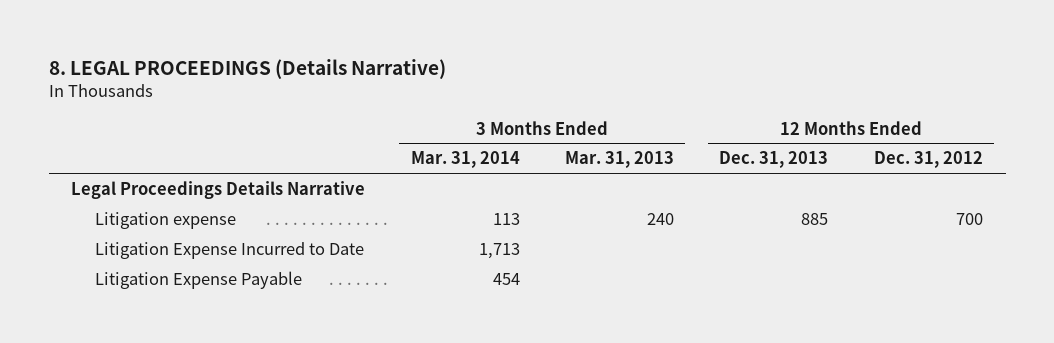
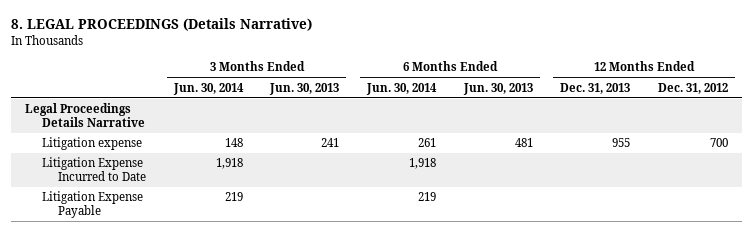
- | 3 Months Ended Mar. 31, 2014 | 3 Months Ended Mar. 31, 2013 | 12 Months Ended Dec. 31, 2013 | 12 Months Ended Dec. 31, 2012
+ | 3 Months Ended Jun. 30, 2014 | 3 Months Ended Jun. 30, 2013 | 6 Months Ended Jun. 30, 2014 | 6 Months Ended Jun. 30, 2013 | 12 Months Ended Dec. 31, 2013 | 12 Months Ended Dec. 31, 2012
- Litigation expense | 113 | 240 | 885 | 700
+ Litigation expense | 148 | 241 | 261 | 481 | 955 | 700

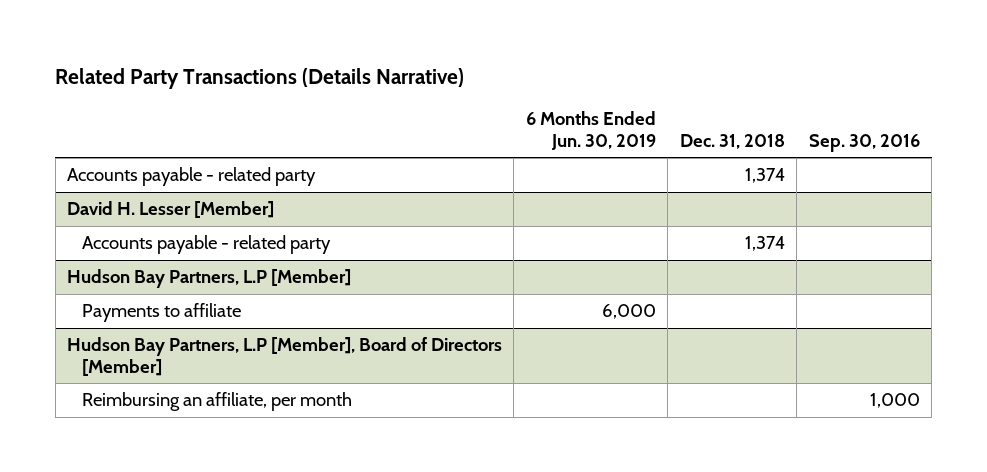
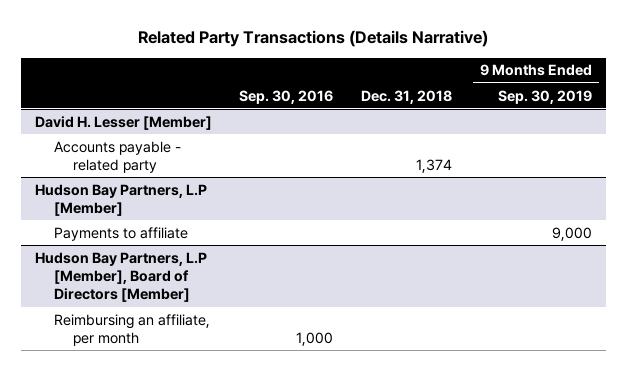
- | 6 Months Ended Jun. 30, 2019 | Dec. 31, 2018 | Sep. 30, 2016
+ | Sep. 30, 2016 | Dec. 31, 2018 | 9 Months Ended Sep. 30, 2019
- Accounts payable - related party | | 1,374 |

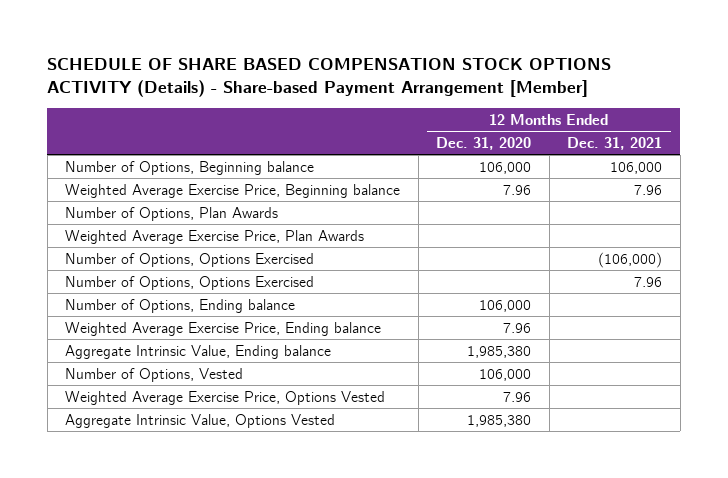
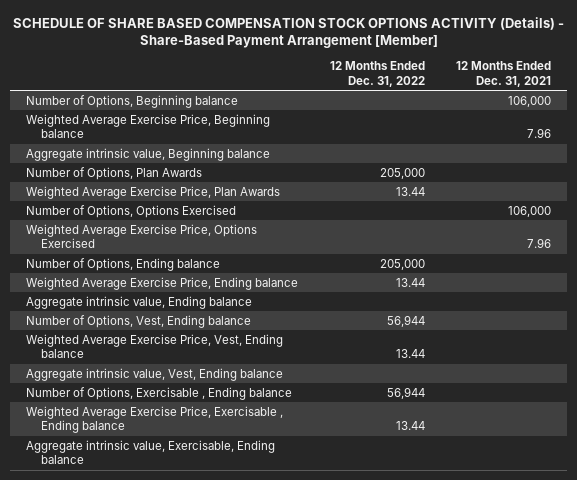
- SCHEDULE OF SHARE BASED COMPENSATION STOCK OPTIONS ACTIVITY (Details) - Share-based Payment Arrangement [Member]
+ SCHEDULE OF SHARE BASED COMPENSATION STOCK OPTIONS ACTIVITY (Details) - Share-Based Payment Arrangement [Member]
- | 12 Months Ended Dec. 31, 2020 | 12 Months Ended Dec. 31, 2021
+ | 12 Months Ended Dec. 31, 2022 | 12 Months Ended Dec. 31, 2021
+ Aggregate intrinsic value, Beginning balance
- Number of Options, Options Exercised | | (106,000)
- Number of Options, Options Exercised | | 7.96
+ Number of Options, Options Exercised | | 106,000
+ Weighted Average Exercise Price, Options Exercised | | 7.96
- Aggregate Intrinsic Value, Ending balance | 1,985,380 |
- Number of Options, Vested | 106,000 |
- Weighted Average Exercise Price, Options Vested | 7.96 |
- Aggregate Intrinsic Value, Options Vested | 1,985,380 |
+ Aggregate intrinsic value, Ending balance
+ Number of Options, Vest, Ending balance | 56,944 |
+ Weighted Average Exercise Price, Vest, Ending balance | 13.44 |
+ Aggregate intrinsic value, Vest, Ending balance
+ Number of Options, Exercisable , Ending balance | 56,944 |
+ Weighted Average Exercise Price, Exercisable , Ending balance | 13.44 |
+ Aggregate intrinsic value, Exercisable, Ending balance

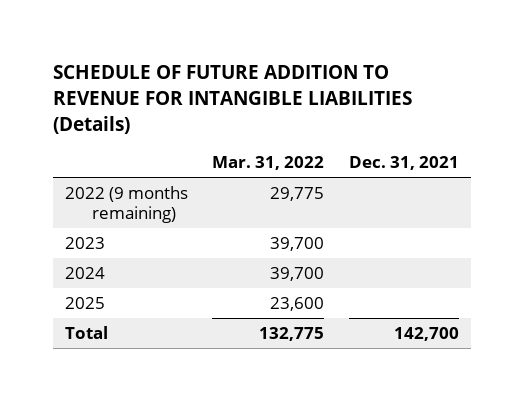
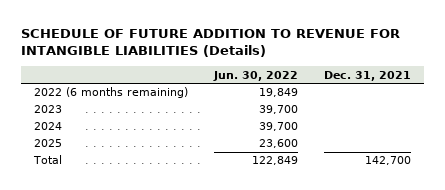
- | Mar. 31, 2022 | Dec. 31, 2021
+ | Jun. 30, 2022 | Dec. 31, 2021
- 2022 (9 months remaining) | 29,775 |
+ 2022 (6 months remaining) | 19,849 |

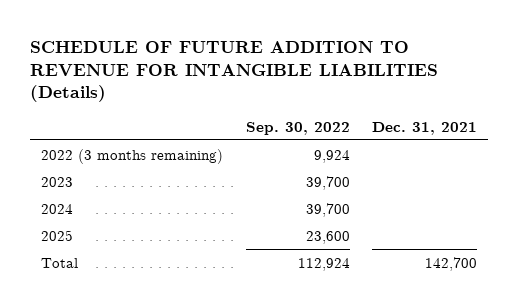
- | Jun. 30, 2022 | Dec. 31, 2021
+ | Sep. 30, 2022 | Dec. 31, 2021
- 2022 (6 months remaining) | 19,849 |
+ 2022 (3 months remaining) | 9,924 |

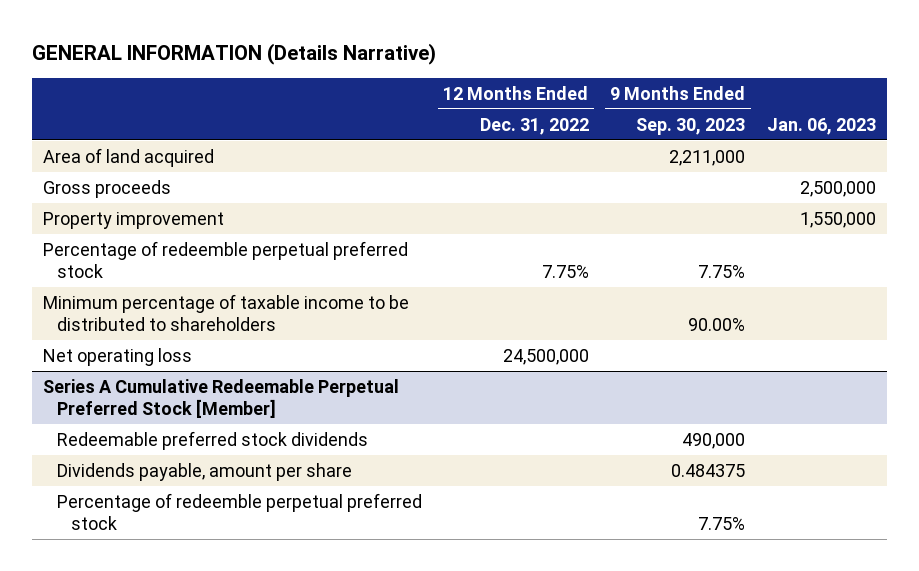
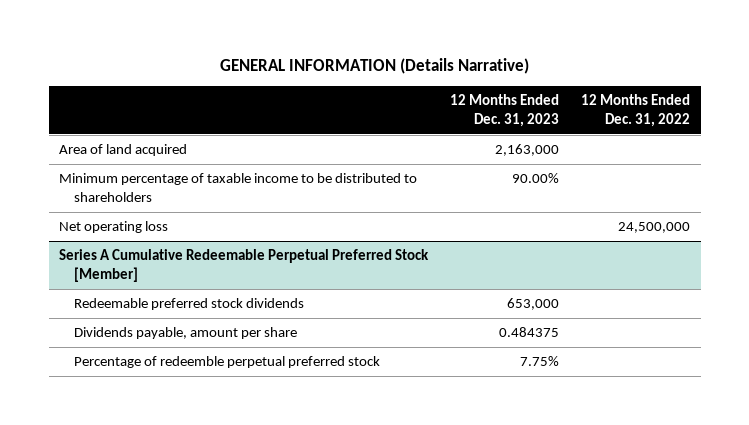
- | 12 Months Ended Dec. 31, 2022 | 9 Months Ended Sep. 30, 2023 | Jan. 06, 2023
+ | 12 Months Ended Dec. 31, 2023 | 12 Months Ended Dec. 31, 2022
- Gross proceeds | | | 2,500,000
- Property improvement | | | 1,550,000
- Percentage of redeemble perpetual preferred stock | 7.75% | 7.75% |

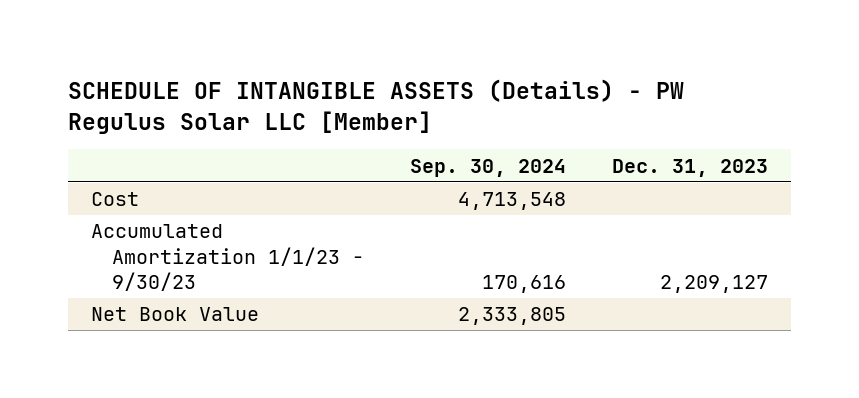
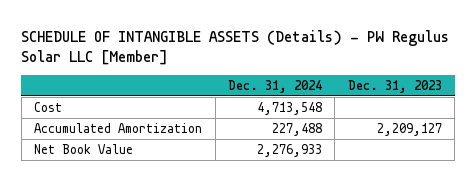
- | Sep. 30, 2024 | Dec. 31, 2023
+ | Dec. 31, 2024 | Dec. 31, 2023
- Accumulated Amortization 1/1/23 - 9/30/23 | 170,616 | 2,209,127
+ Accumulated Amortization | 227,488 | 2,209,127

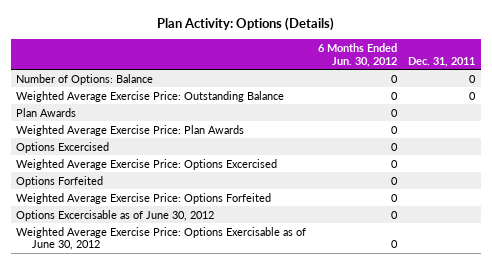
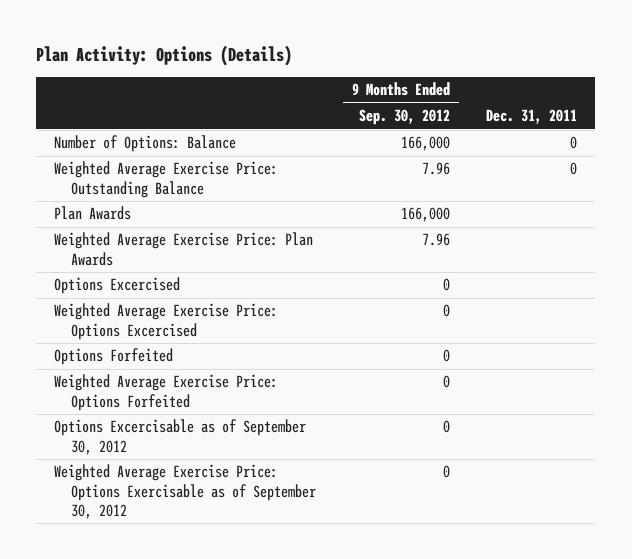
- | 6 Months Ended Jun. 30, 2012 | Dec. 31, 2011
+ | 9 Months Ended Sep. 30, 2012 | Dec. 31, 2011
- Options Excercisable as of June 30, 2012 | 0 |
- Weighted Average Exercise Price: Options Exercisable as of June 30, 2012 | 0 |
+ Options Excercisable as of September 30, 2012 | 0 |
+ Weighted Average Exercise Price: Options Exercisable as of September 30, 2012 | 0 |

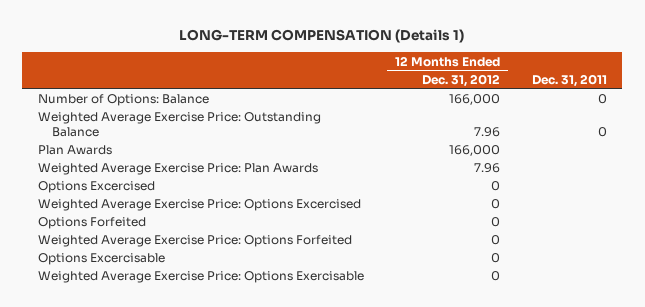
- Plan Activity: Options (Details)
+ LONG-TERM COMPENSATION (Details 1)
- | 9 Months Ended Sep. 30, 2012 | Dec. 31, 2011
+ | 12 Months Ended Dec. 31, 2012 | Dec. 31, 2011
- Options Excercisable as of September 30, 2012 | 0 |
- Weighted Average Exercise Price: Options Exercisable as of September 30, 2012 | 0 |
+ Options Excercisable | 0 |
+ Weighted Average Exercise Price: Options Exercisable | 0 |

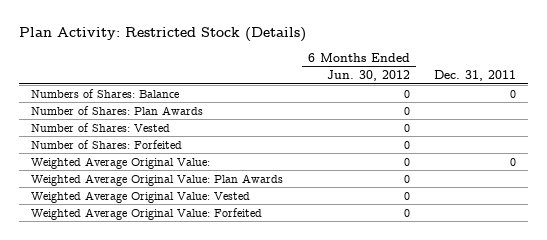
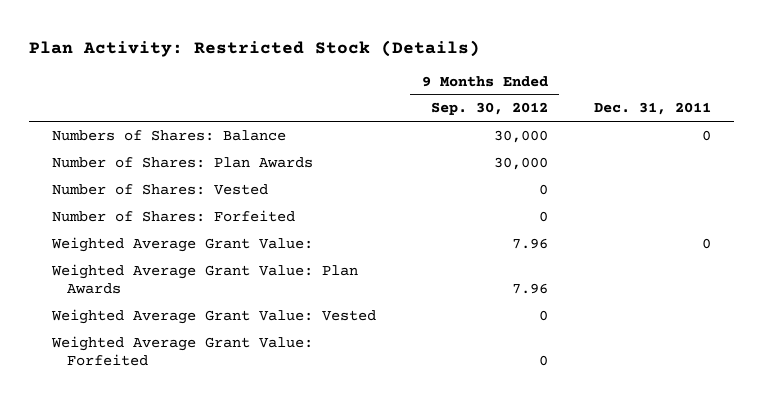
- | 6 Months Ended Jun. 30, 2012 | Dec. 31, 2011
+ | 9 Months Ended Sep. 30, 2012 | Dec. 31, 2011
- Weighted Average Original Value: | 0 | 0
- Weighted Average Original Value: Plan Awards | 0 |
- Weighted Average Original Value: Vested | 0 |
- Weighted Average Original Value: Forfeited | 0 |
+ Weighted Average Grant Value: | 7.96 | 0
+ Weighted Average Grant Value: Plan Awards | 7.96 |
+ Weighted Average Grant Value: Vested | 0 |
+ Weighted Average Grant Value: Forfeited | 0 |

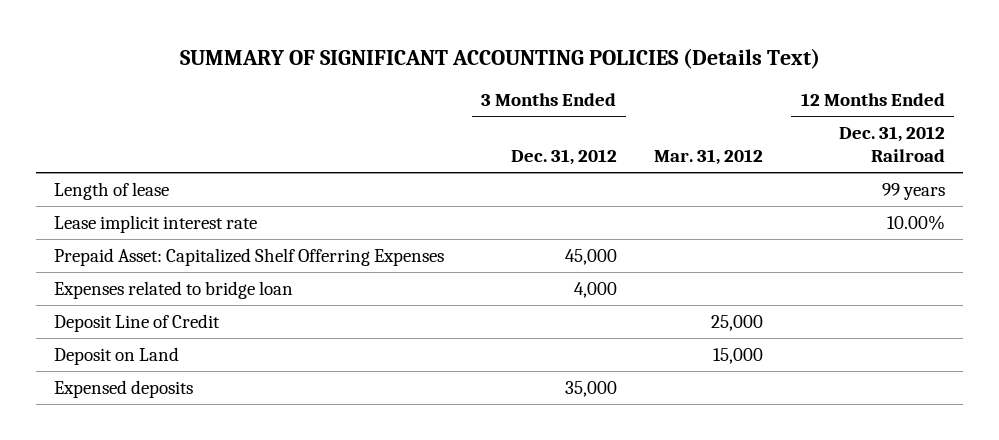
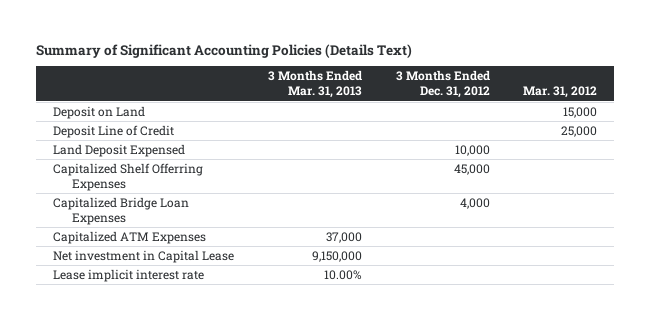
- SUMMARY OF SIGNIFICANT ACCOUNTING POLICIES (Details Text)
+ Summary of Significant Accounting Policies (Details Text)
- | 3 Months Ended Dec. 31, 2012 | Mar. 31, 2012 | 12 Months Ended Dec. 31, 2012 Railroad
+ | 3 Months Ended Mar. 31, 2013 | 3 Months Ended Dec. 31, 2012 | Mar. 31, 2012
- Length of lease | | | 99 years
- Prepaid Asset: Capitalized Shelf Offerring Expenses | 45,000 | |
- Expenses related to bridge loan | 4,000 | |
- Expensed deposits | 35,000 | |
moved down: Deposit Line of Credit | | | 25,000
+ Land Deposit Expensed | | 10,000 |
+ Capitalized Shelf Offerring Expenses | | 45,000 |
+ Capitalized Bridge Loan Expenses | | 4,000 |
+ Capitalized ATM Expenses | 37,000 | |
+ Net investment in Capital Lease | 9,150,000 | |
moved down: Lease implicit interest rate | 10.00% | |

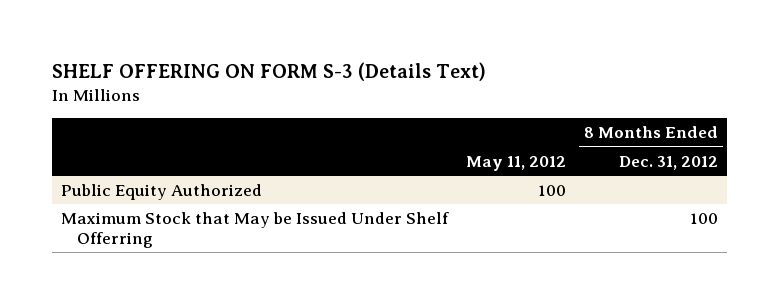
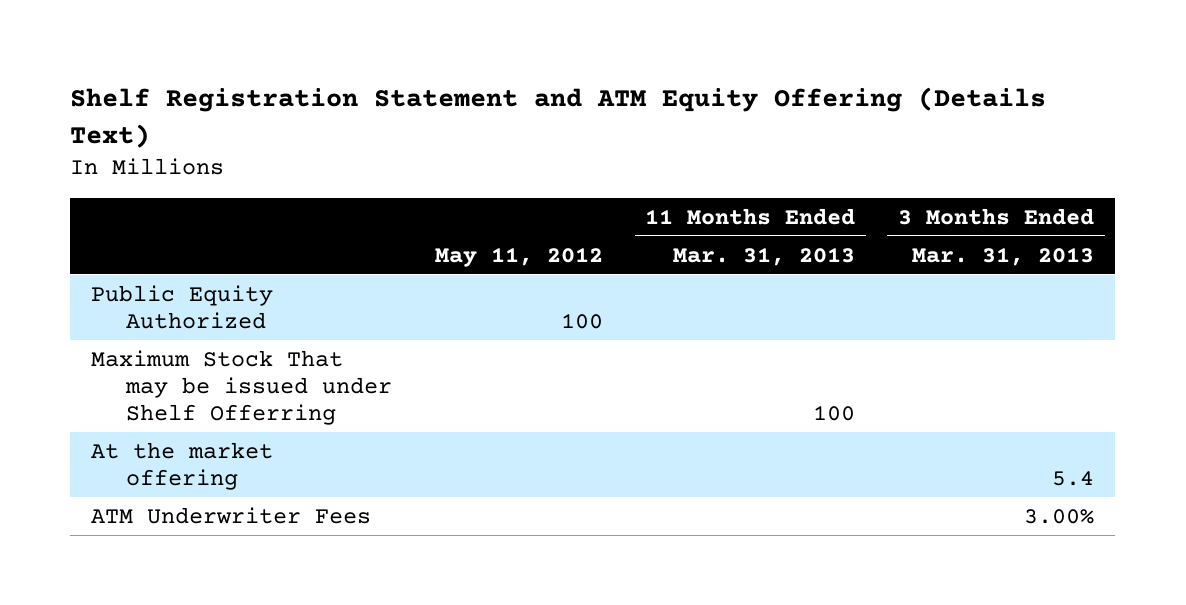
- SHELF OFFERING ON FORM S-3 (Details Text)
+ Shelf Registration Statement and ATM Equity Offering (Details Text)
- | May 11, 2012 | 8 Months Ended Dec. 31, 2012
+ | May 11, 2012 | 11 Months Ended Mar. 31, 2013 | 3 Months Ended Mar. 31, 2013
- Maximum Stock that May be Issued Under Shelf Offerring | | 100
+ Maximum Stock That may be issued under Shelf Offerring | | 100 |
+ At the market offering | | | 5.4
+ ATM Underwriter Fees | | | 3.00%

